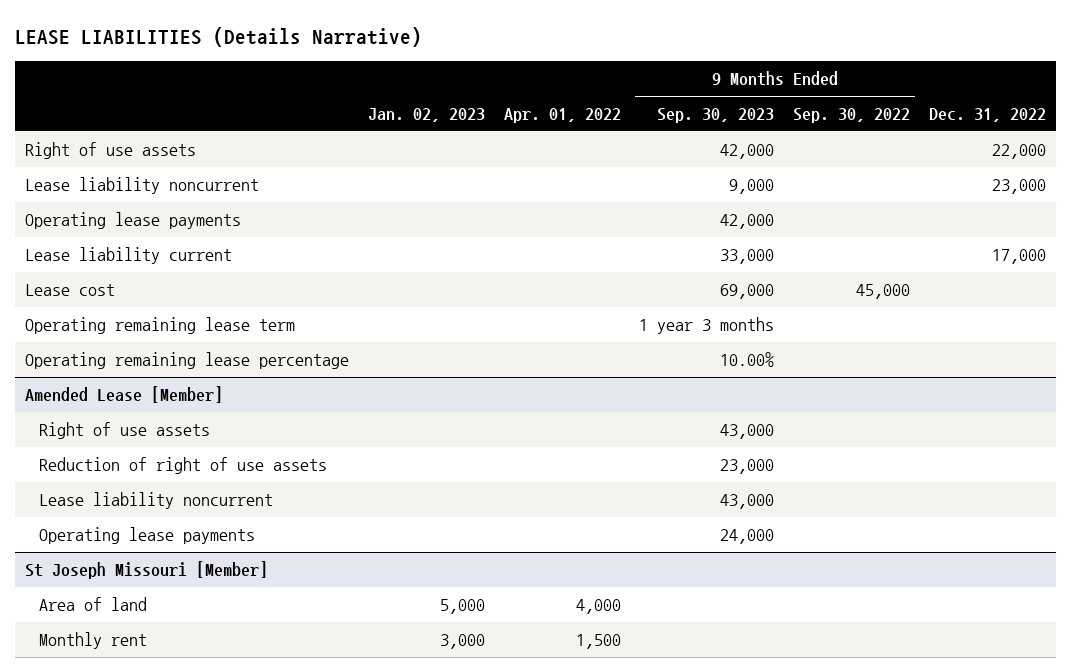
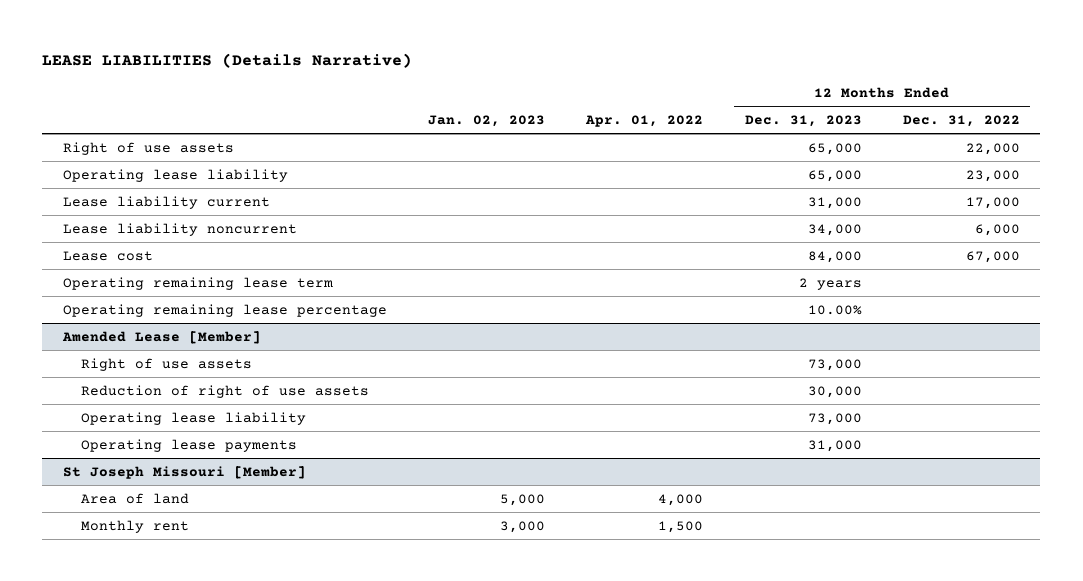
- | Jan. 02, 2023 | Apr. 01, 2022 | 9 Months Ended Sep. 30, 2023 | 9 Months Ended Sep. 30, 2022 | Dec. 31, 2022
+ | Jan. 02, 2023 | Apr. 01, 2022 | 12 Months Ended Dec. 31, 2023 | 12 Months Ended Dec. 31, 2022
- Operating lease payments | | | 42,000 | |
+ Operating lease liability | | | 65,000 | 23,000
moved down: Lease liability noncurrent | | | 34,000 | 6,000
@ Amended Lease [Member]
- Lease liability noncurrent | | | 43,000 | |
+ Operating lease liability | | | 73,000 |

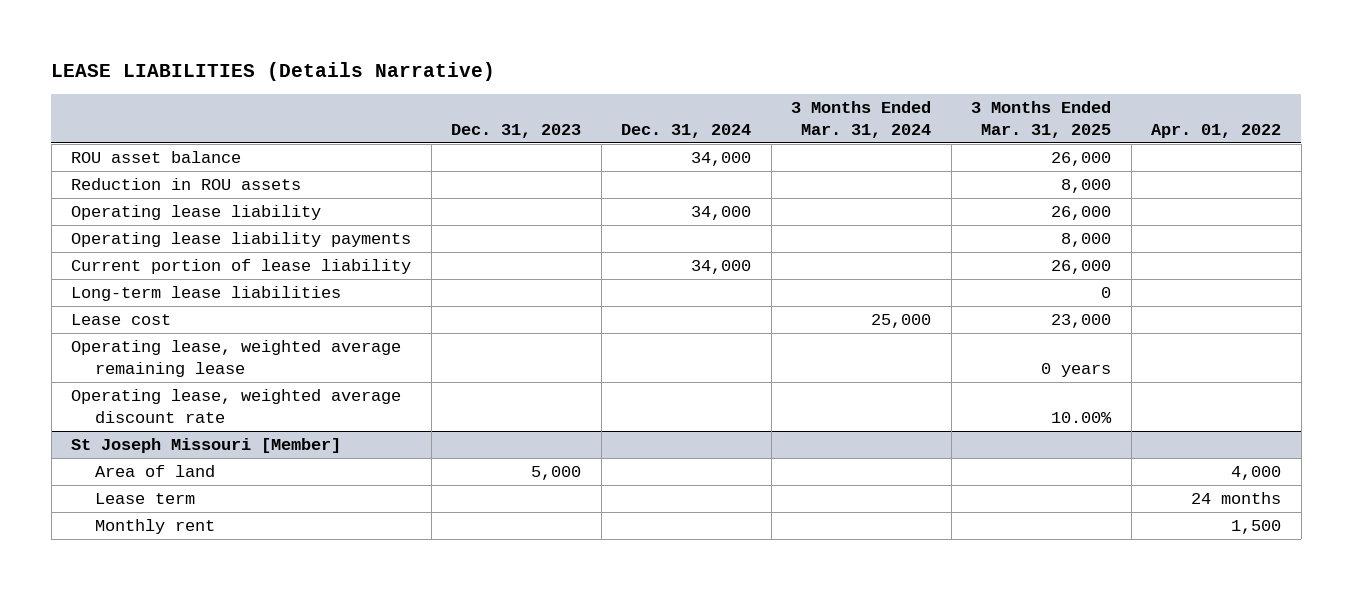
- | Jan. 02, 2023 | Apr. 01, 2022 | 12 Months Ended Dec. 31, 2023 | 12 Months Ended Dec. 31, 2022
+ | Dec. 31, 2023 | Dec. 31, 2024 | 3 Months Ended Mar. 31, 2024 | 3 Months Ended Mar. 31, 2025 | Apr. 01, 2022
- Right of use assets | | | 65,000 | 22,000
+ ROU asset balance | | 34,000 | | 26,000 |
+ Reduction in ROU assets | | | | 8,000 |
- Lease liability current | | | 31,000 | 17,000
- Lease liability noncurrent | | | 34,000 | 6,000
+ Operating lease liability payments | | | | 8,000 |
+ Current portion of lease liability | | 34,000 | | 26,000 |
+ Long-term lease liabilities | | | | 0 |
- Operating remaining lease term | | | 2 years |
- Operating remaining lease percentage | | | 10.00% |
- Amended Lease [Member]
- Right of use assets | | | 73,000 |
- Reduction of right of use assets | | | 30,000 |
- Operating lease liability | | | 73,000 |
- Operating lease payments | | | 31,000 |
+ Operating lease, weighted average remaining lease | | | | 0 years |
+ Operating lease, weighted average discount rate | | | | 10.00% |
@ St Joseph Missouri [Member]
+ Lease term | | | | | 24 months

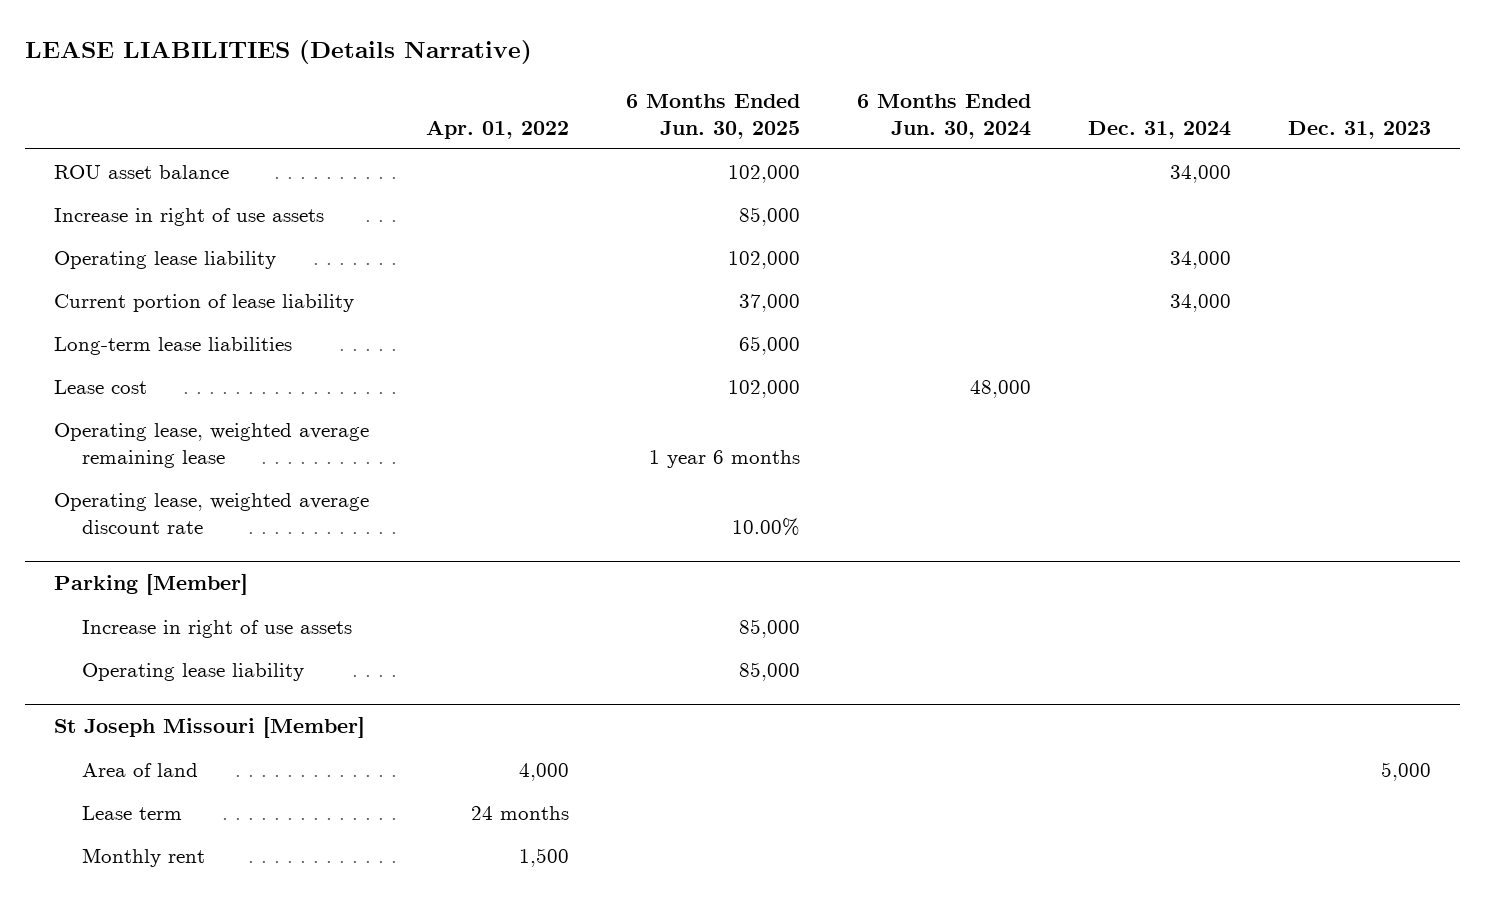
- | Dec. 31, 2023 | Dec. 31, 2024 | 3 Months Ended Mar. 31, 2024 | 3 Months Ended Mar. 31, 2025 | Apr. 01, 2022
+ | Apr. 01, 2022 | 6 Months Ended Jun. 30, 2025 | 6 Months Ended Jun. 30, 2024 | Dec. 31, 2024 | Dec. 31, 2023
- Reduction in ROU assets | | | | 8,000 |
+ Increase in right of use assets | | 85,000 | | |
- Operating lease liability payments | | | | 8,000 |
+ Parking [Member]
+ Increase in right of use assets | | 85,000 | | |
+ Operating lease liability | | 85,000 | | |

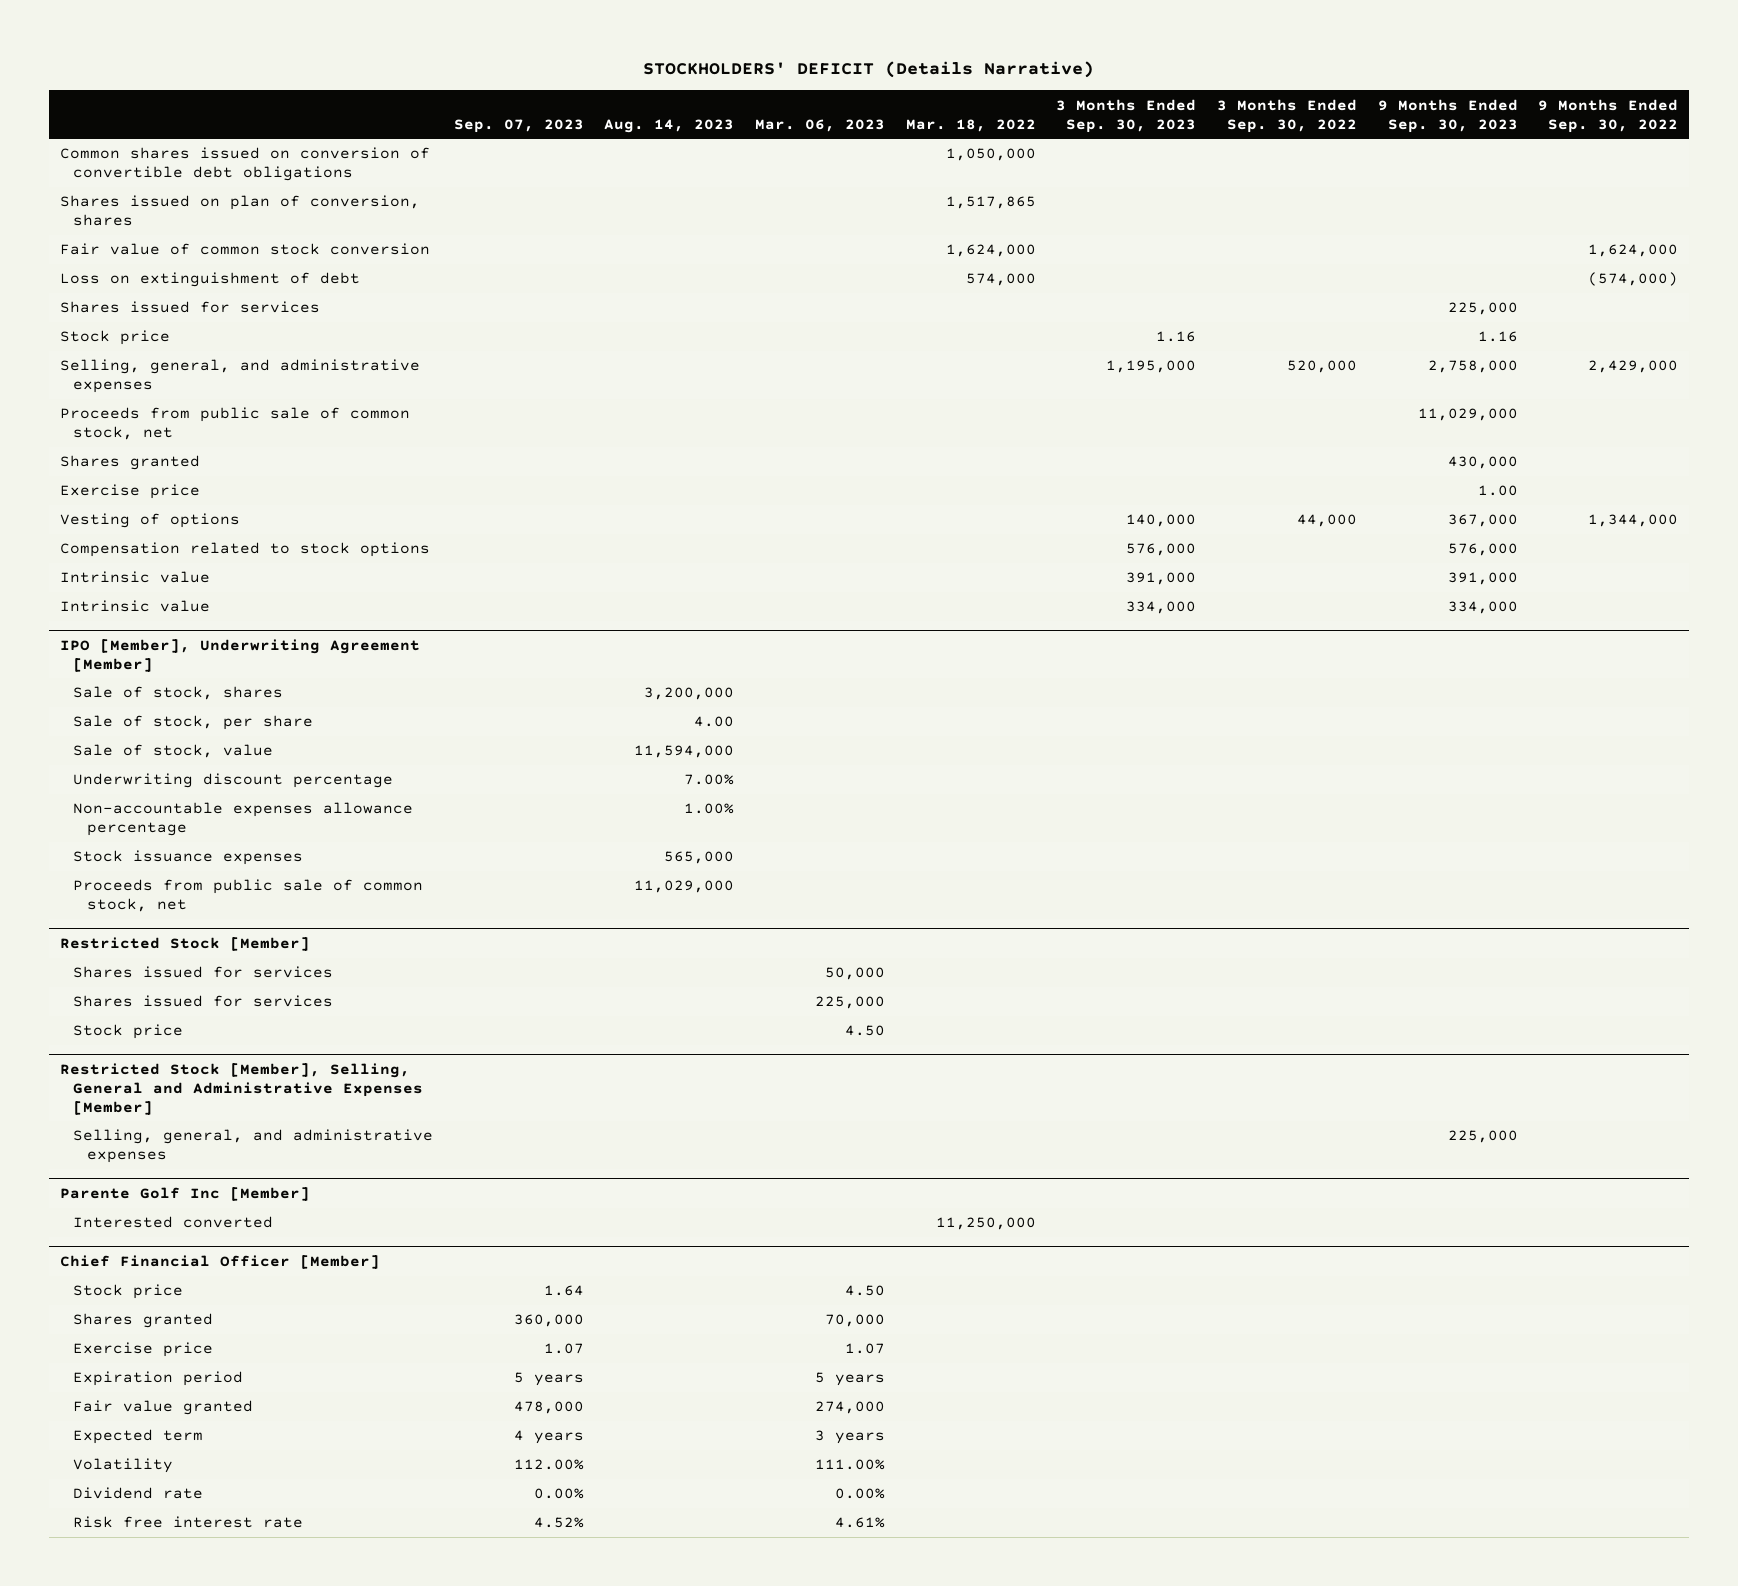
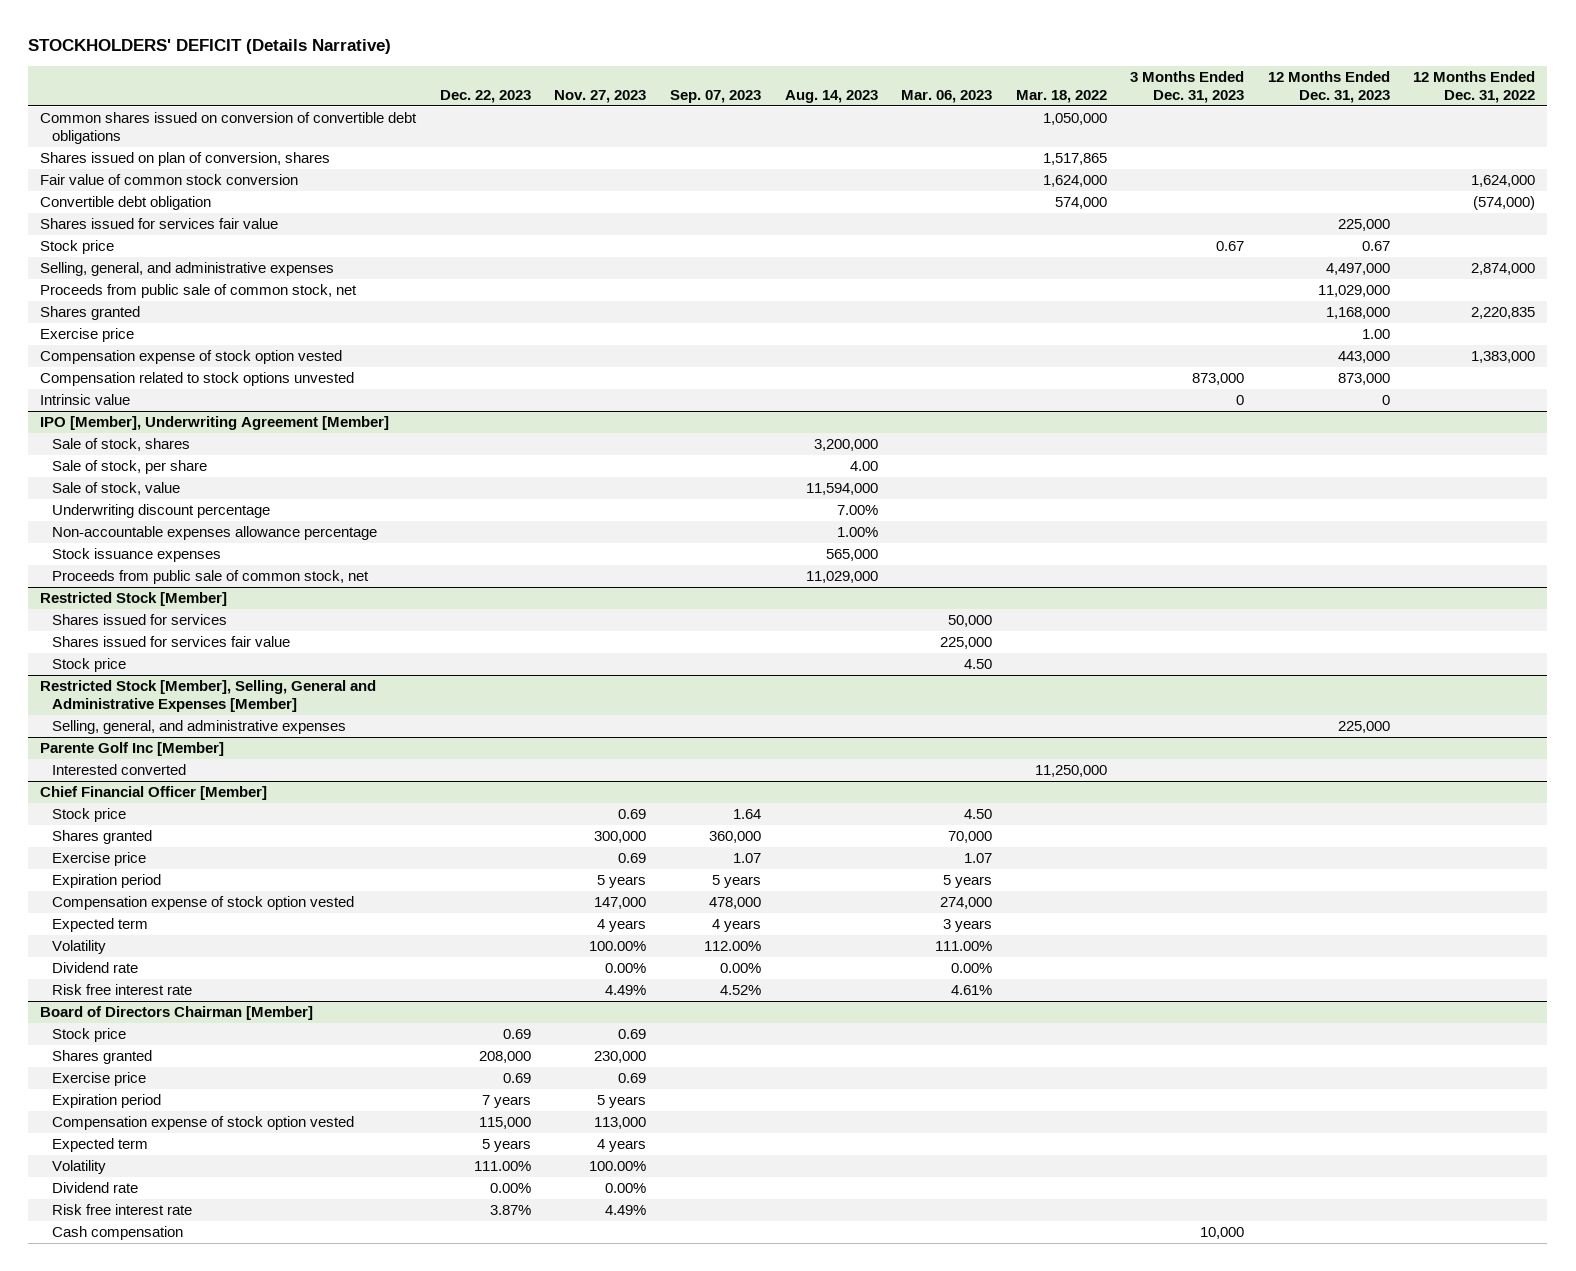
- | Sep. 07, 2023 | Aug. 14, 2023 | Mar. 06, 2023 | Mar. 18, 2022 | 3 Months Ended Sep. 30, 2023 | 3 Months Ended Sep. 30, 2022 | 9 Months Ended Sep. 30, 2023 | 9 Months Ended Sep. 30, 2022
+ | Dec. 22, 2023 | Nov. 27, 2023 | Sep. 07, 2023 | Aug. 14, 2023 | Mar. 06, 2023 | Mar. 18, 2022 | 3 Months Ended Dec. 31, 2023 | 12 Months Ended Dec. 31, 2023 | 12 Months Ended Dec. 31, 2022
- Loss on extinguishment of debt | | | | 574,000 | | | | (574,000)
- Shares issued for services | | | | | | | 225,000 |
+ Convertible debt obligation | | | | | | 574,000 | | | (574,000)
+ Shares issued for services fair value | | | | | | | | 225,000 |
- Vesting of options | | | | | 140,000 | 44,000 | 367,000 | 1,344,000
- Compensation related to stock options | | | | | 576,000 | | 576,000 |
- Intrinsic value | | | | | 391,000 | | 391,000 |
+ Compensation expense of stock option vested | | | | | | | | 443,000 | 1,383,000
+ Compensation related to stock options unvested | | | | | | | 873,000 | 873,000 |
@ Restricted Stock [Member]
- Shares issued for services | | | 225,000 | | | | |
+ Shares issued for services fair value | | | | | 225,000 | | | |
@ Chief Financial Officer [Member]
- Fair value granted | 478,000 | | 274,000 | | | | |
+ Compensation expense of stock option vested | | 147,000 | 478,000 | | 274,000 | | | |
+ Board of Directors Chairman [Member]
+ Stock price | 0.69 | 0.69 | | | | | | |
+ Shares granted | 208,000 | 230,000 | | | | | | |
+ Exercise price | 0.69 | 0.69 | | | | | | |
+ Expiration period | 7 years | 5 years | | | | | | |
+ Compensation expense of stock option vested | 115,000 | 113,000 | | | | | | |
+ Expected term | 5 years | 4 years | | | | | | |
+ Volatility | 111.00% | 100.00% | | | | | | |
+ Dividend rate | 0.00% | 0.00% | | | | | | |
+ Risk free interest rate | 3.87% | 4.49% | | | | | | |
+ Cash compensation | | | | | | | 10,000 | |

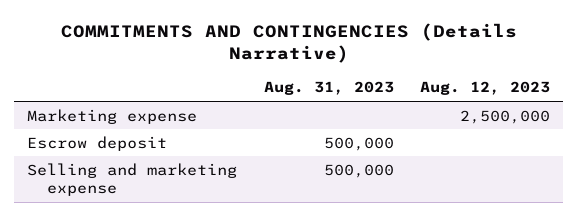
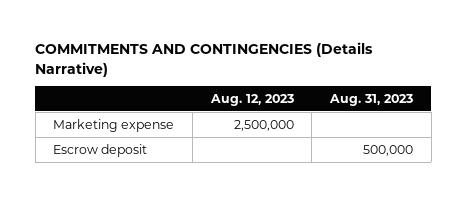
- | Aug. 31, 2023 | Aug. 12, 2023
+ | Aug. 12, 2023 | Aug. 31, 2023
- Selling and marketing expense | 500,000 |

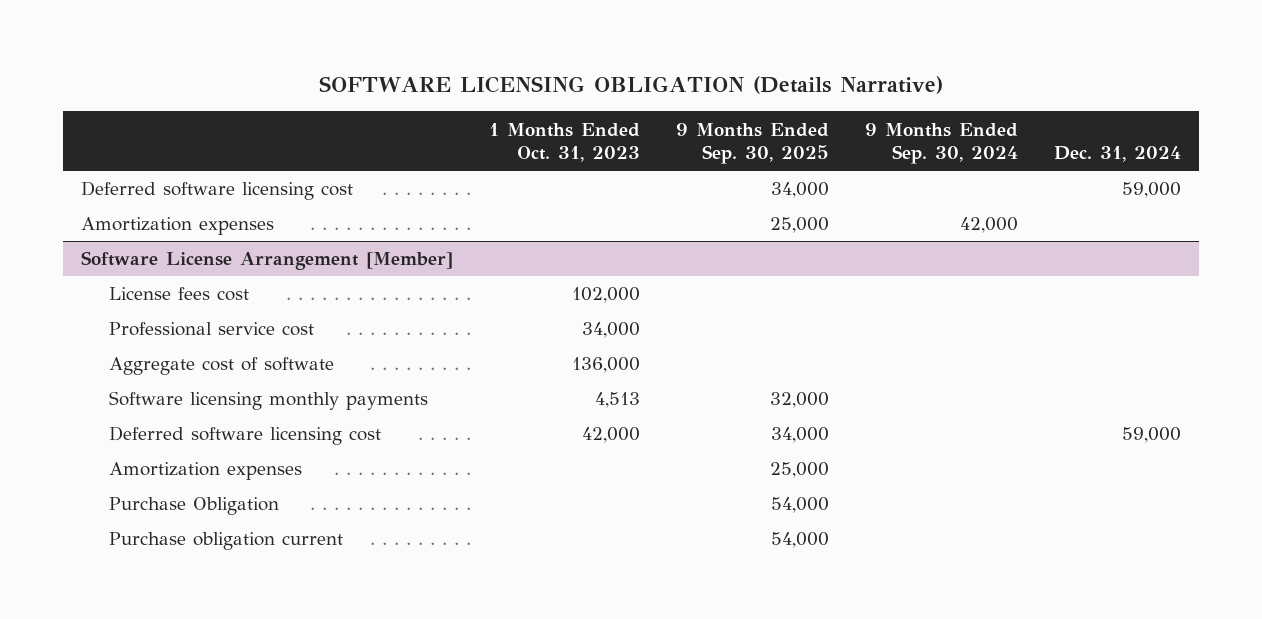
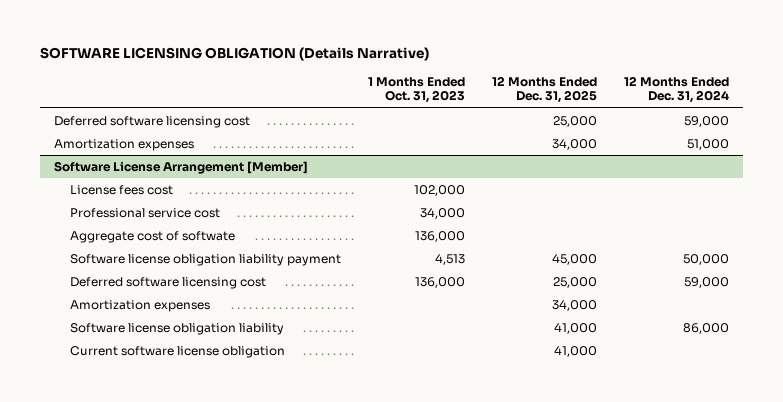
- | 1 Months Ended Oct. 31, 2023 | 9 Months Ended Sep. 30, 2025 | 9 Months Ended Sep. 30, 2024 | Dec. 31, 2024
+ | 1 Months Ended Oct. 31, 2023 | 12 Months Ended Dec. 31, 2025 | 12 Months Ended Dec. 31, 2024
@ Software License Arrangement [Member]
- Software licensing monthly payments | 4,513 | 32,000 | |
- Deferred software licensing cost | 42,000 | 34,000 | | 59,000
+ Software license obligation liability payment | 4,513 | 45,000 | 50,000
+ Deferred software licensing cost | 136,000 | 25,000 | 59,000
- Purchase Obligation | | 54,000 | |
- Purchase obligation current | | 54,000 | |
+ Software license obligation liability | | 41,000 | 86,000
+ Current software license obligation | | 41,000 |

